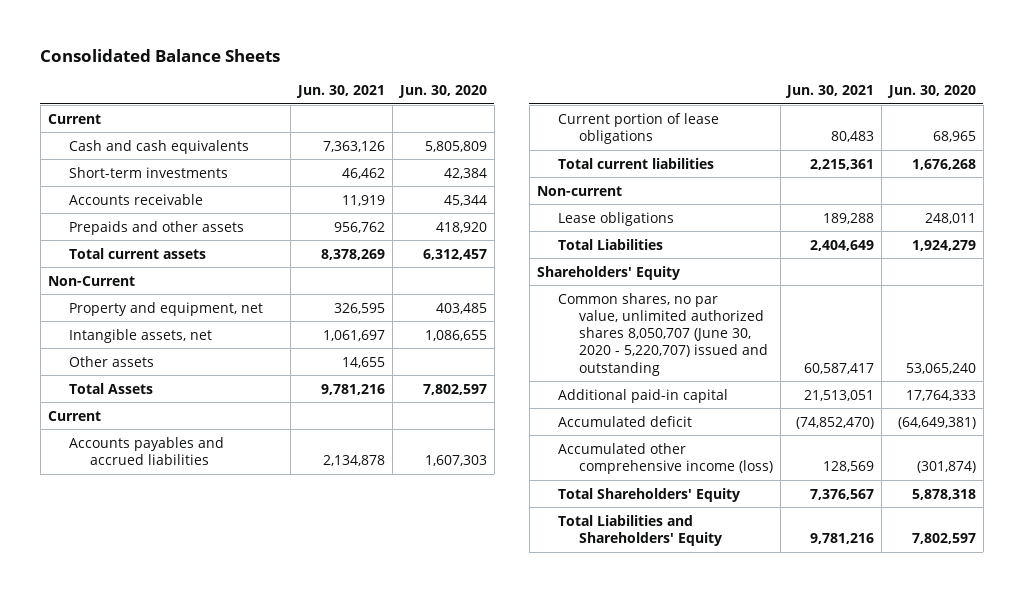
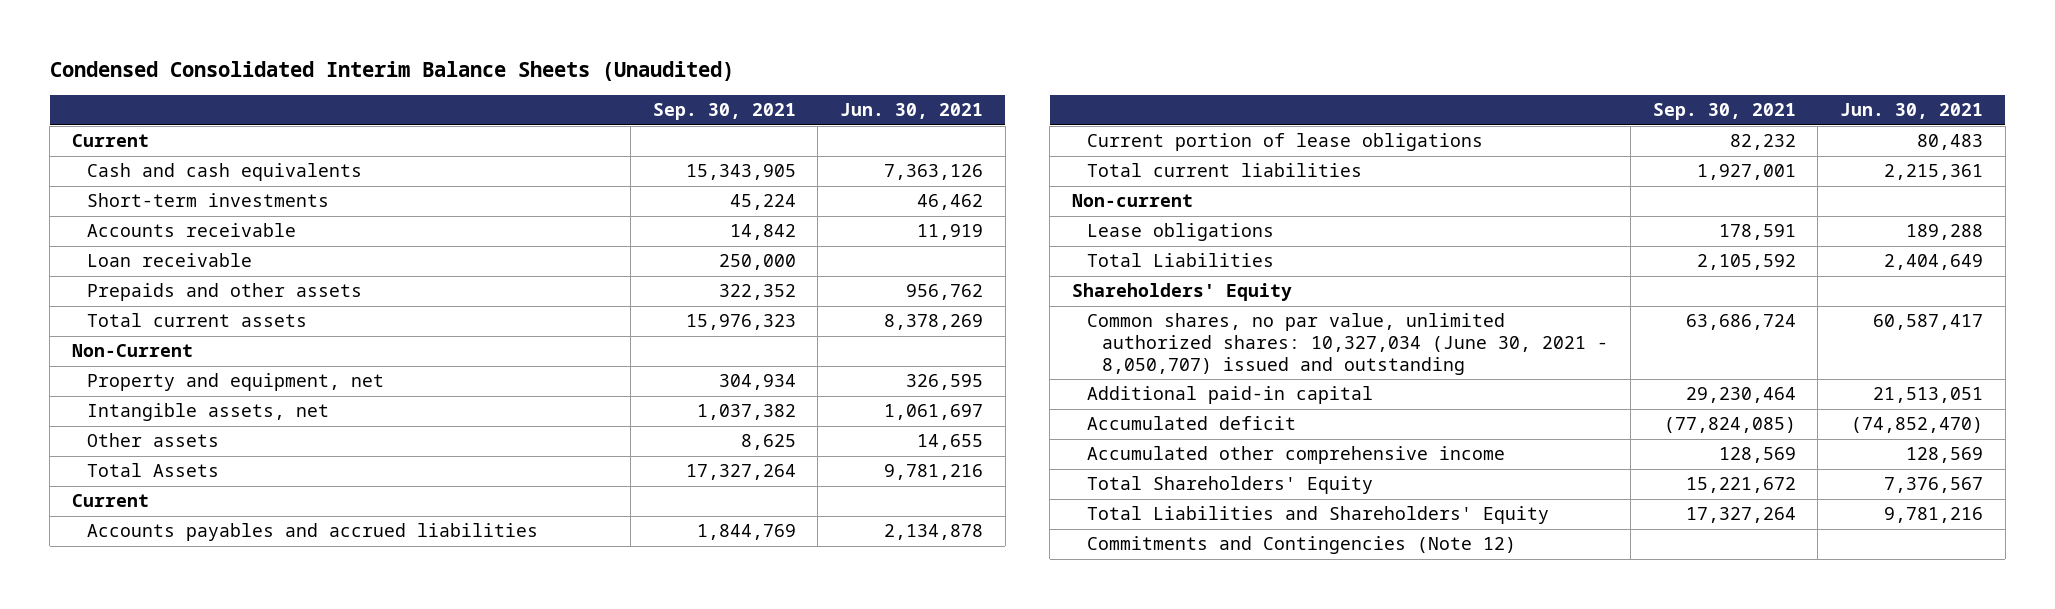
- Consolidated Balance Sheets
+ Condensed Consolidated Interim Balance Sheets (Unaudited)
- | Jun. 30, 2021 | Jun. 30, 2020
+ | Sep. 30, 2021 | Jun. 30, 2021
+ Loan receivable | 250,000 |
- Common shares, no par value, unlimited authorized shares 8,050,707 (June 30, 2020 - 5,220,707) issued and outstanding | 60,587,417 | 53,065,240
+ Common shares, no par value, unlimited authorized shares: 10,327,034 (June 30, 2021 - 8,050,707) issued and outstanding | 63,686,724 | 60,587,417
- Accumulated other comprehensive income (loss) | 128,569 | (301,874)
+ Accumulated other comprehensive income | 128,569 | 128,569
+ Commitments and Contingencies (Note 12)

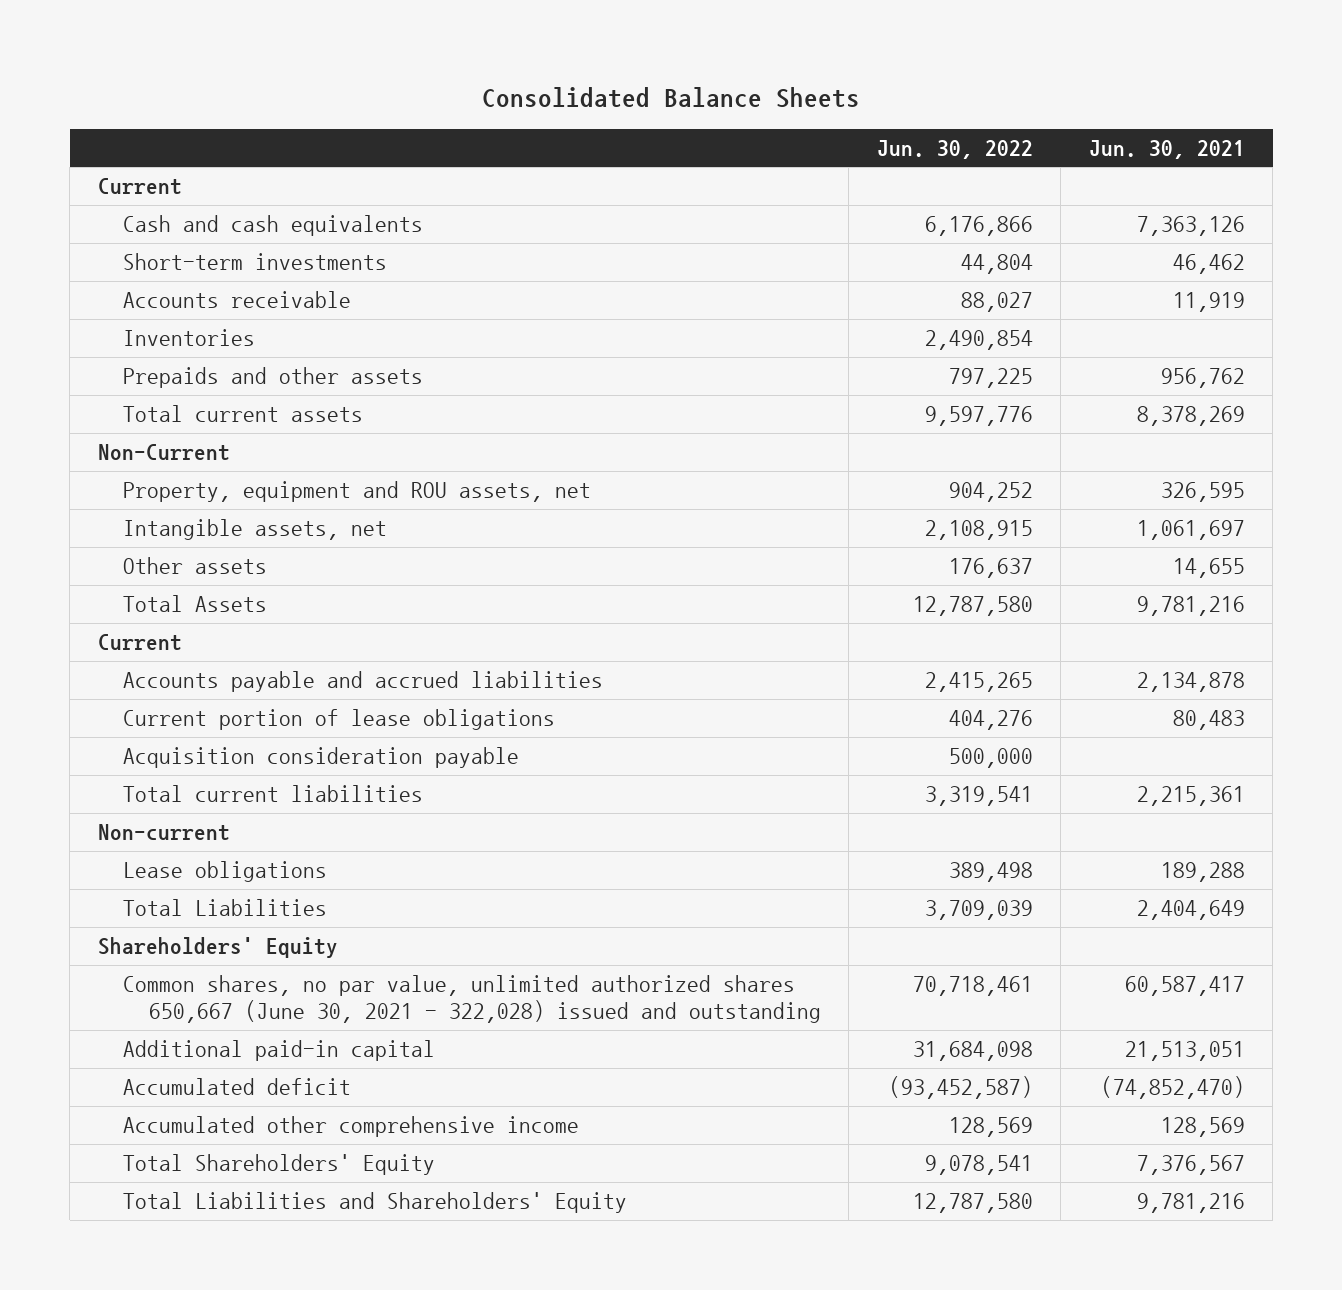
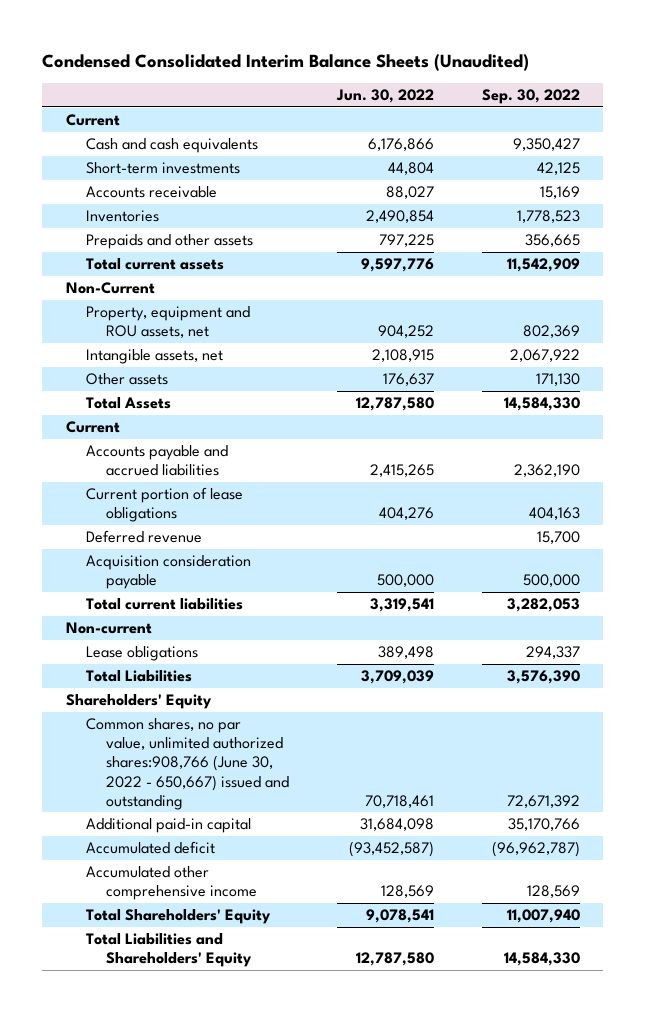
- Consolidated Balance Sheets
+ Condensed Consolidated Interim Balance Sheets (Unaudited)
- | Jun. 30, 2022 | Jun. 30, 2021
+ | Jun. 30, 2022 | Sep. 30, 2022
+ Deferred revenue | | 15,700
- Common shares, no par value, unlimited authorized shares 650,667 (June 30, 2021 - 322,028) issued and outstanding | 70,718,461 | 60,587,417
+ Common shares, no par value, unlimited authorized shares:908,766 (June 30, 2022 - 650,667) issued and outstanding | 70,718,461 | 72,671,392

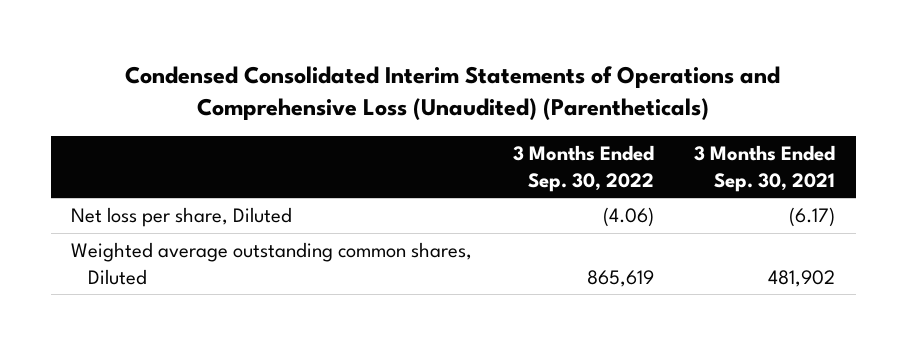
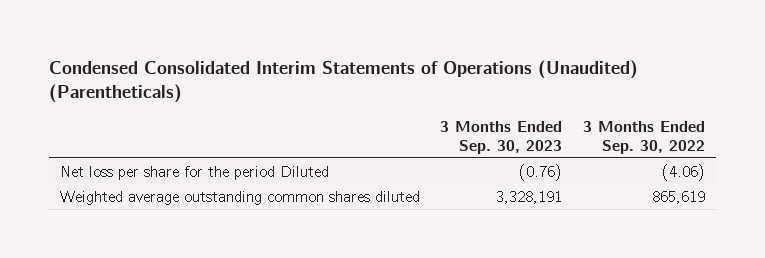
- Condensed Consolidated Interim Statements of Operations and Comprehensive Loss (Unaudited) (Parentheticals)
+ Condensed Consolidated Interim Statements of Operations (Unaudited) (Parentheticals)
- | 3 Months Ended Sep. 30, 2022 | 3 Months Ended Sep. 30, 2021
+ | 3 Months Ended Sep. 30, 2023 | 3 Months Ended Sep. 30, 2022
- Net loss per share, Diluted | (4.06) | (6.17)
- Weighted average outstanding common shares, Diluted | 865,619 | 481,902
+ Net loss per share for the period Diluted | (0.76) | (4.06)
+ Weighted average outstanding common shares diluted | 3,328,191 | 865,619

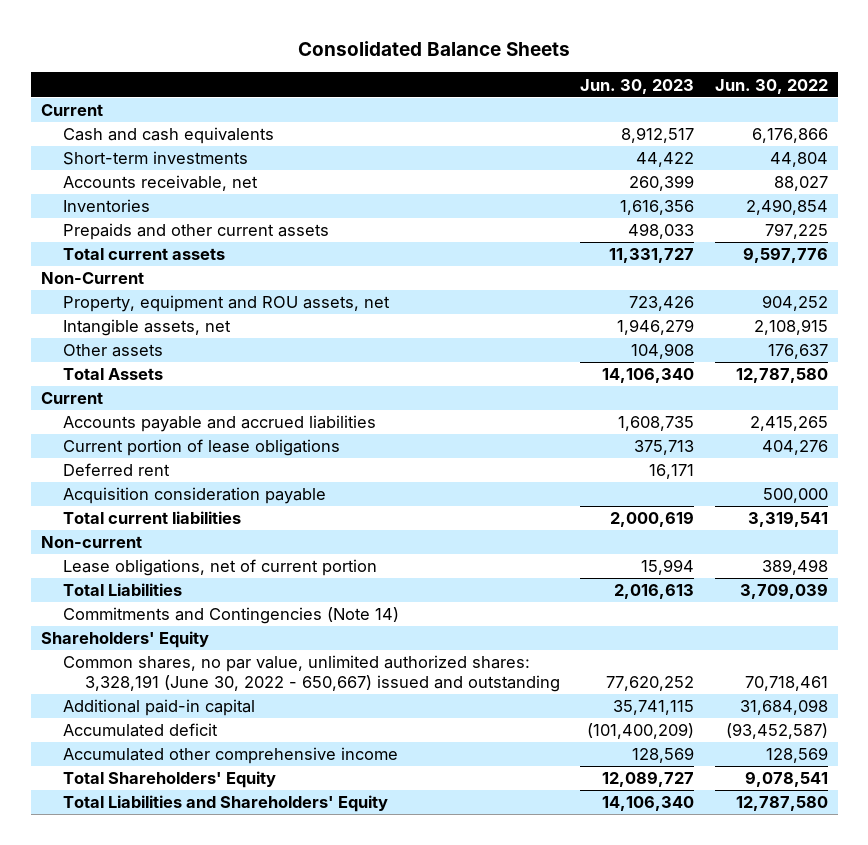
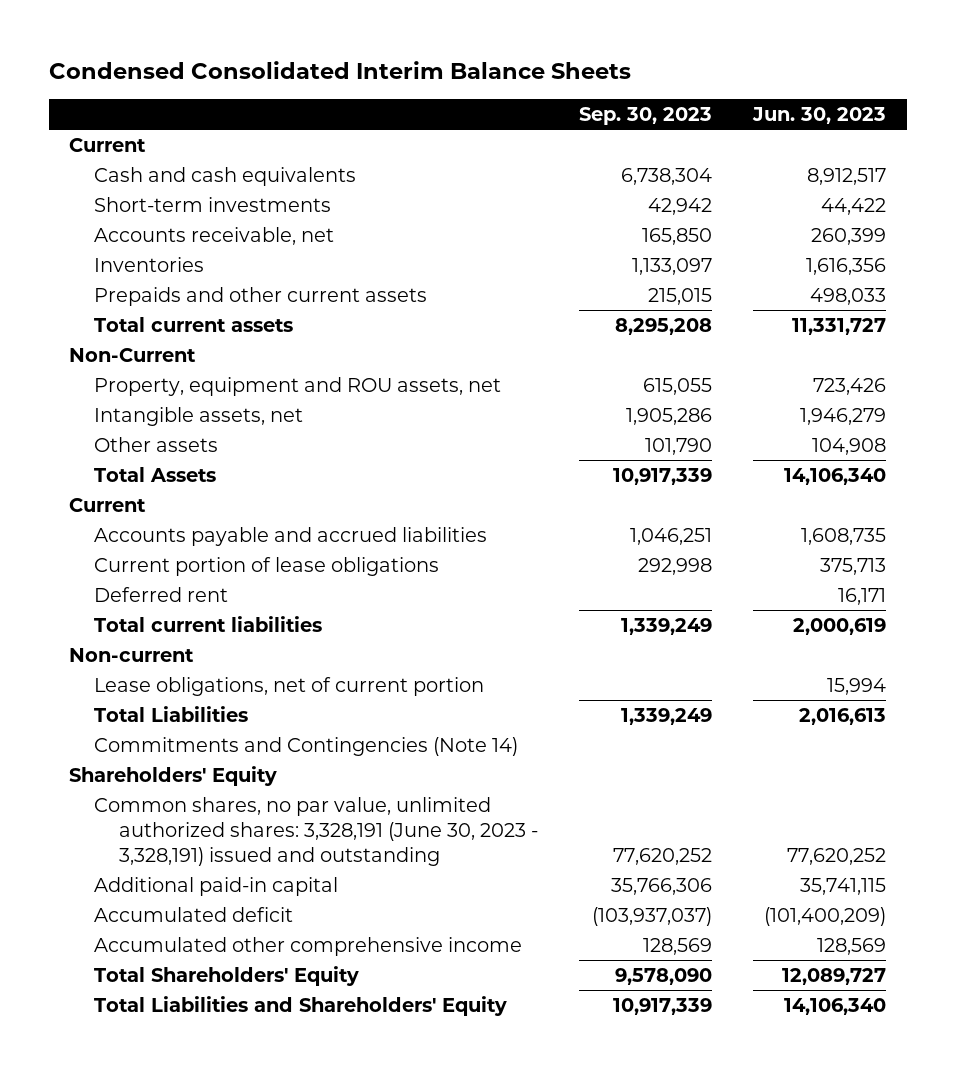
- Consolidated Balance Sheets
+ Condensed Consolidated Interim Balance Sheets
- | Jun. 30, 2023 | Jun. 30, 2022
+ | Sep. 30, 2023 | Jun. 30, 2023
- Acquisition consideration payable | | 500,000
- Common shares, no par value, unlimited authorized shares: 3,328,191 (June 30, 2022 - 650,667) issued and outstanding | 77,620,252 | 70,718,461
+ Common shares, no par value, unlimited authorized shares: 3,328,191 (June 30, 2023 - 3,328,191) issued and outstanding | 77,620,252 | 77,620,252

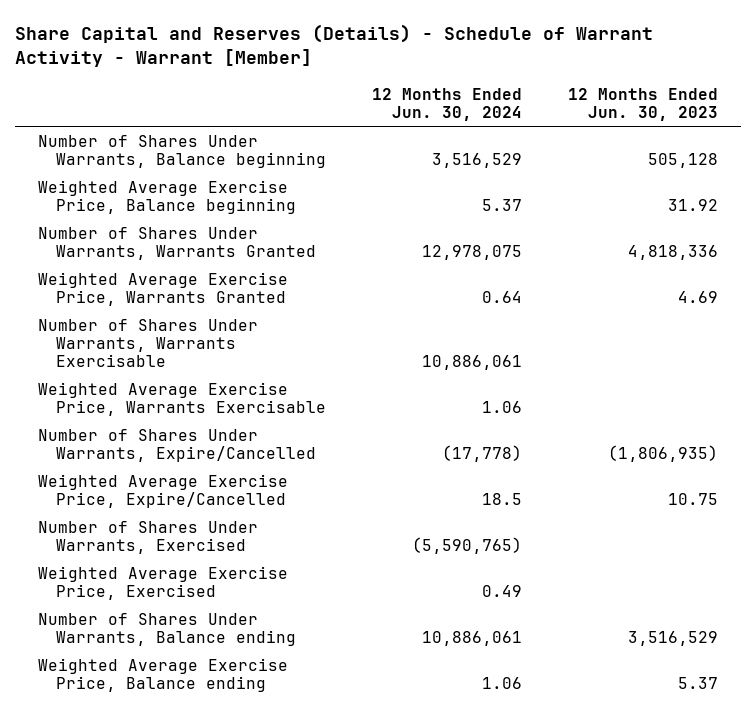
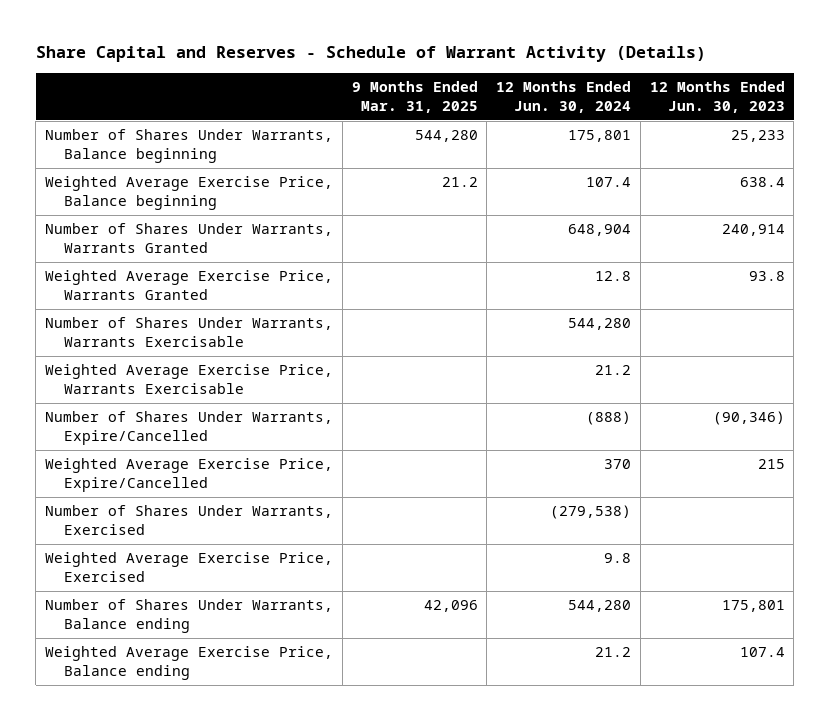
- Share Capital and Reserves (Details) - Schedule of Warrant Activity - Warrant [Member]
+ Share Capital and Reserves - Schedule of Warrant Activity (Details)
- | 12 Months Ended Jun. 30, 2024 | 12 Months Ended Jun. 30, 2023
+ | 9 Months Ended Mar. 31, 2025 | 12 Months Ended Jun. 30, 2024 | 12 Months Ended Jun. 30, 2023
- Number of Shares Under Warrants, Balance beginning | 3,516,529 | 505,128
- Weighted Average Exercise Price, Balance beginning | 5.37 | 31.92
- Number of Shares Under Warrants, Warrants Granted | 12,978,075 | 4,818,336
- Weighted Average Exercise Price, Warrants Granted | 0.64 | 4.69
- Number of Shares Under Warrants, Warrants Exercisable | 10,886,061 |
- Weighted Average Exercise Price, Warrants Exercisable | 1.06 |
- Number of Shares Under Warrants, Expire/Cancelled | (17,778) | (1,806,935)
- Weighted Average Exercise Price, Expire/Cancelled | 18.5 | 10.75
- Number of Shares Under Warrants, Exercised | (5,590,765) |
- Weighted Average Exercise Price, Exercised | 0.49 |
- Number of Shares Under Warrants, Balance ending | 10,886,061 | 3,516,529
- Weighted Average Exercise Price, Balance ending | 1.06 | 5.37
+ Number of Shares Under Warrants, Balance beginning | 544,280 | 175,801 | 25,233
+ Weighted Average Exercise Price, Balance beginning | 21.2 | 107.4 | 638.4
+ Number of Shares Under Warrants, Warrants Granted | | 648,904 | 240,914
+ Weighted Average Exercise Price, Warrants Granted | | 12.8 | 93.8
+ Number of Shares Under Warrants, Warrants Exercisable | | 544,280 |
+ Weighted Average Exercise Price, Warrants Exercisable | | 21.2 |
+ Number of Shares Under Warrants, Expire/Cancelled | | (888) | (90,346)
+ Weighted Average Exercise Price, Expire/Cancelled | | 370 | 215
+ Number of Shares Under Warrants, Exercised | | (279,538) |
+ Weighted Average Exercise Price, Exercised | | 9.8 |
+ Number of Shares Under Warrants, Balance ending | 42,096 | 544,280 | 175,801
+ Weighted Average Exercise Price, Balance ending | | 21.2 | 107.4

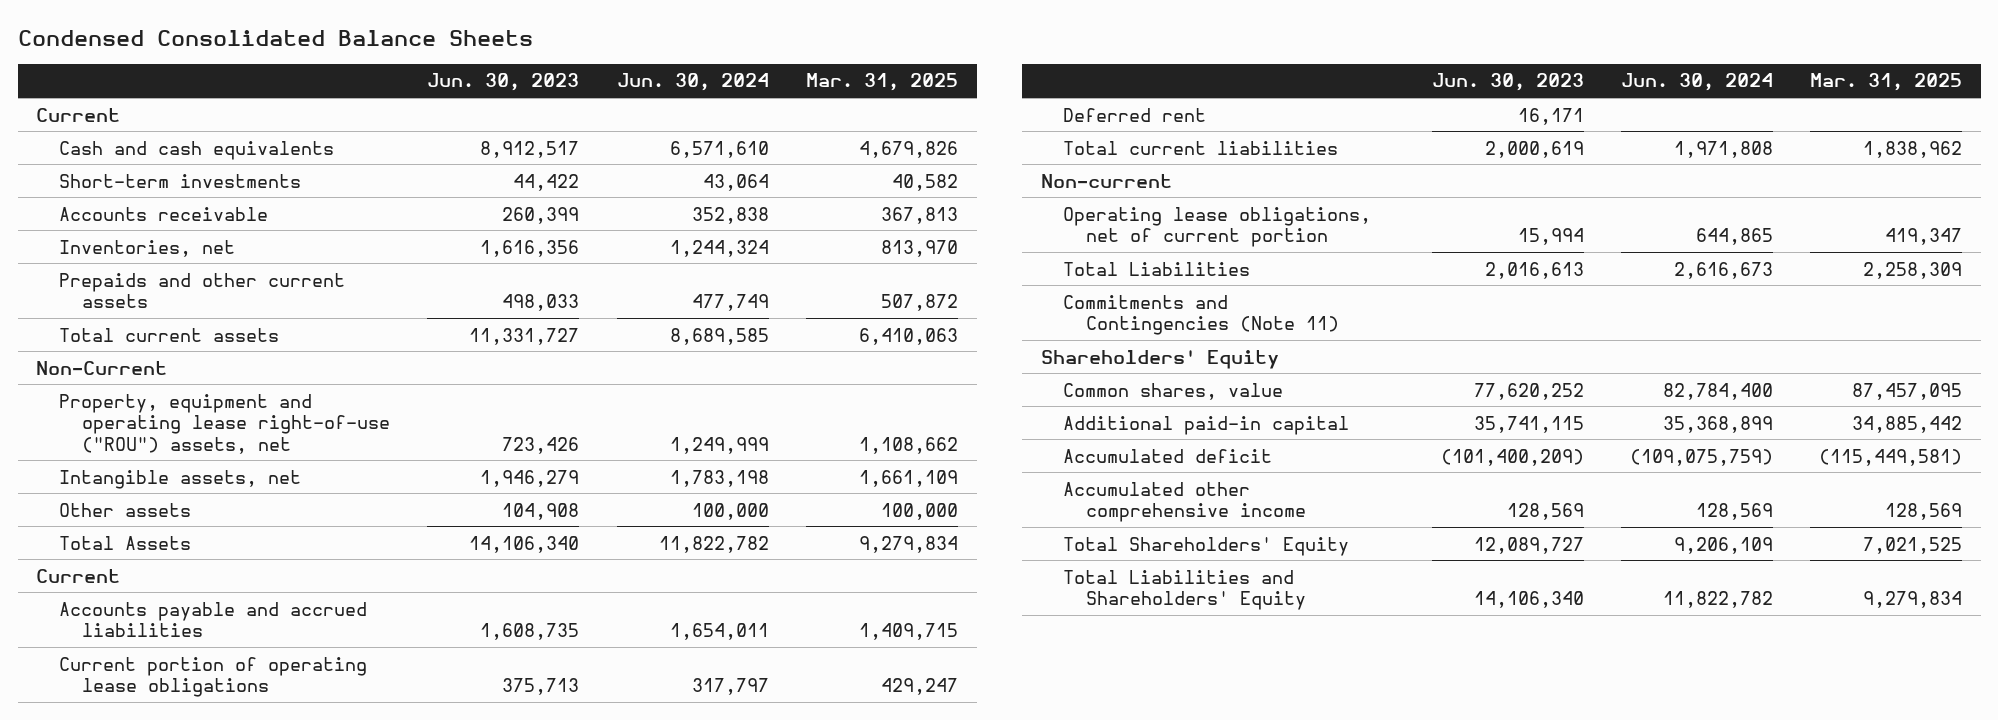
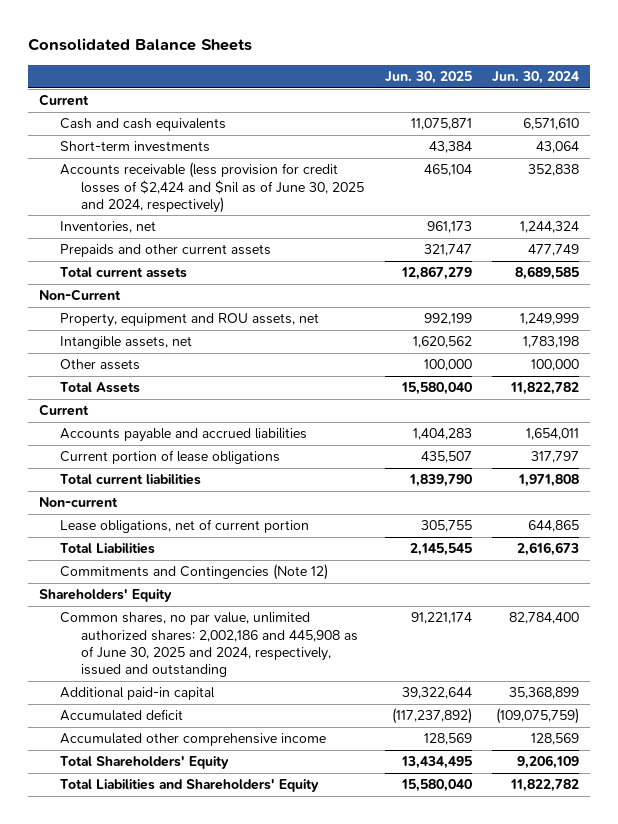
- Condensed Consolidated Balance Sheets
+ Consolidated Balance Sheets
- | Jun. 30, 2023 | Jun. 30, 2024 | Mar. 31, 2025
+ | Jun. 30, 2025 | Jun. 30, 2024
- Accounts receivable | 260,399 | 352,838 | 367,813
+ Accounts receivable (less provision for credit losses of $2,424 and $nil as of June 30, 2025 and 2024, respectively) | 465,104 | 352,838
- Property, equipment and operating lease right-of-use ("ROU") assets, net | 723,426 | 1,249,999 | 1,108,662
+ Property, equipment and ROU assets, net | 992,199 | 1,249,999
- Current portion of operating lease obligations | 375,713 | 317,797 | 429,247
- Deferred rent | 16,171 | |
+ Current portion of lease obligations | 435,507 | 317,797
- Operating lease obligations, net of current portion | 15,994 | 644,865 | 419,347
+ Lease obligations, net of current portion | 305,755 | 644,865
- Commitments and Contingencies (Note 11)
+ Commitments and Contingencies (Note 12)
- Common shares, value | 77,620,252 | 82,784,400 | 87,457,095
+ Common shares, no par value, unlimited authorized shares: 2,002,186 and 445,908 as of June 30, 2025 and 2024, respectively, issued and outstanding | 91,221,174 | 82,784,400

